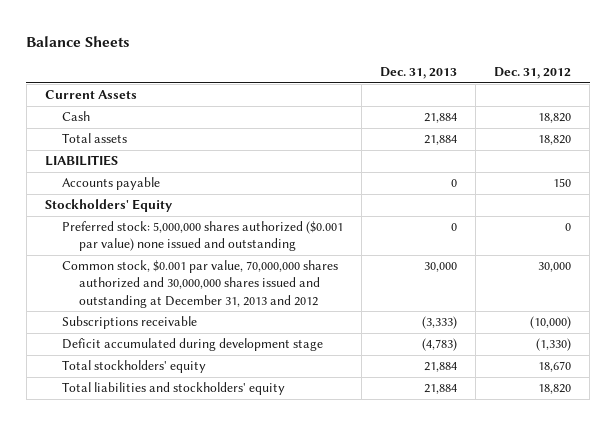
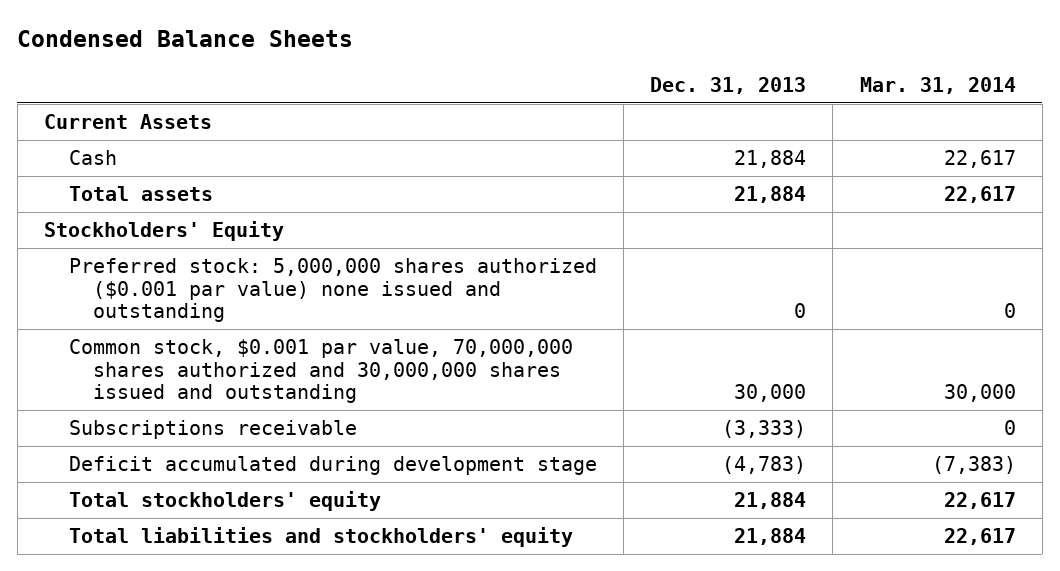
- Balance Sheets
+ Condensed Balance Sheets
- | Dec. 31, 2013 | Dec. 31, 2012
+ | Dec. 31, 2013 | Mar. 31, 2014
- LIABILITIES
- Accounts payable | 0 | 150
- Common stock, $0.001 par value, 70,000,000 shares authorized and 30,000,000 shares issued and outstanding at December 31, 2013 and 2012 | 30,000 | 30,000
+ Common stock, $0.001 par value, 70,000,000 shares authorized and 30,000,000 shares issued and outstanding | 30,000 | 30,000

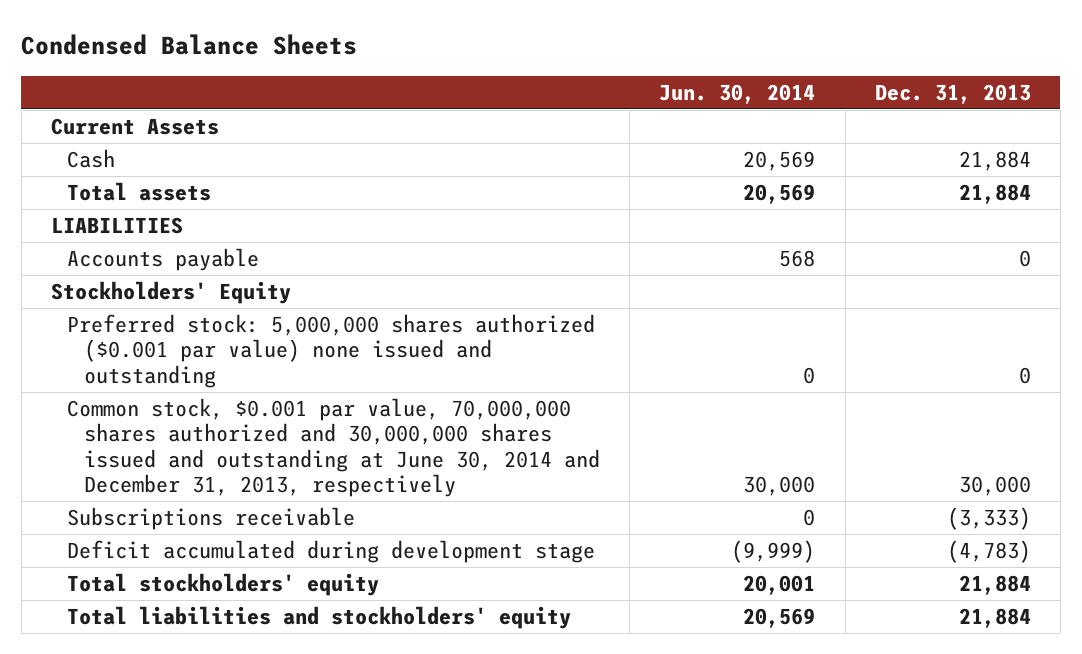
- | Dec. 31, 2013 | Mar. 31, 2014
+ | Jun. 30, 2014 | Dec. 31, 2013
+ LIABILITIES
+ Accounts payable | 568 | 0
- Common stock, $0.001 par value, 70,000,000 shares authorized and 30,000,000 shares issued and outstanding | 30,000 | 30,000
+ Common stock, $0.001 par value, 70,000,000 shares authorized and 30,000,000 shares issued and outstanding at June 30, 2014 and December 31, 2013, respectively | 30,000 | 30,000

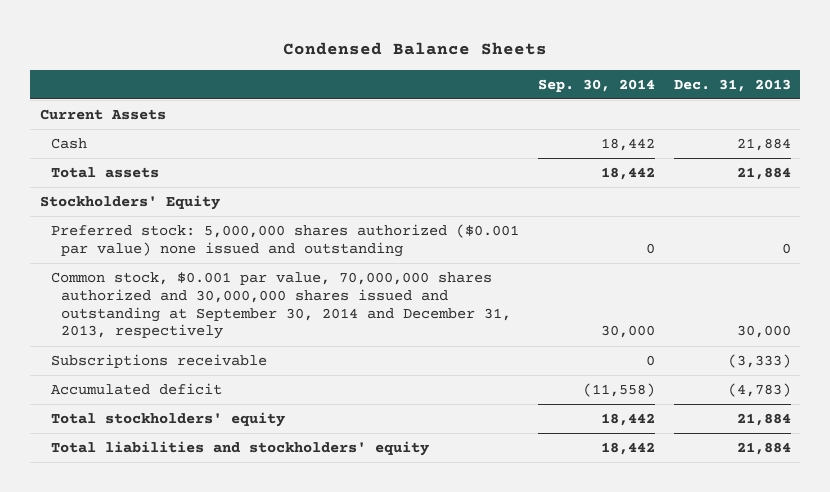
- | Jun. 30, 2014 | Dec. 31, 2013
+ | Sep. 30, 2014 | Dec. 31, 2013
- LIABILITIES
- Accounts payable | 568 | 0
- Common stock, $0.001 par value, 70,000,000 shares authorized and 30,000,000 shares issued and outstanding at June 30, 2014 and December 31, 2013, respectively | 30,000 | 30,000
+ Common stock, $0.001 par value, 70,000,000 shares authorized and 30,000,000 shares issued and outstanding at September 30, 2014 and December 31, 2013, respectively | 30,000 | 30,000
- Deficit accumulated during development stage | (9,999) | (4,783)
+ Accumulated deficit | (11,558) | (4,783)

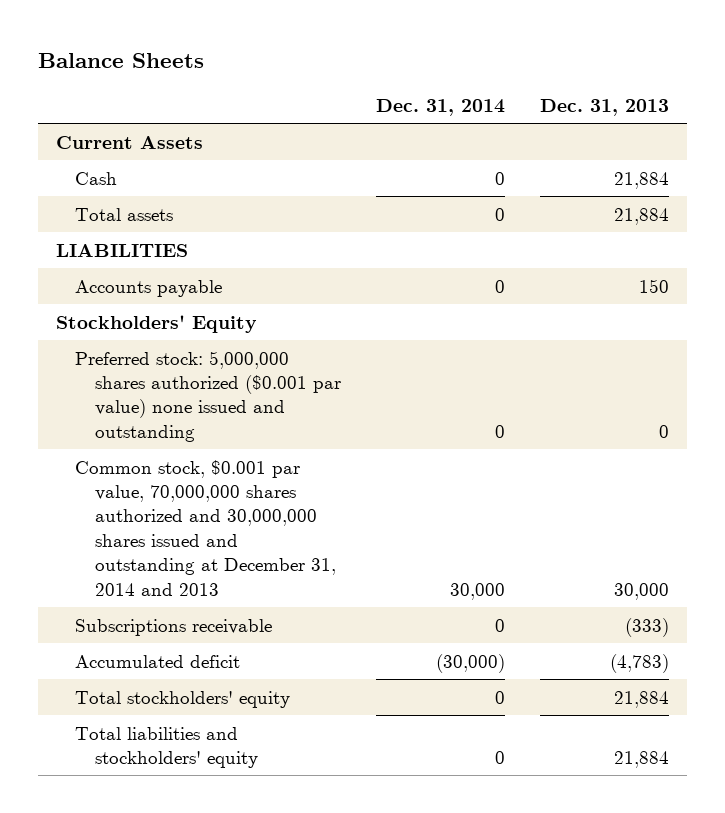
- Condensed Balance Sheets
+ Balance Sheets
- | Sep. 30, 2014 | Dec. 31, 2013
+ | Dec. 31, 2014 | Dec. 31, 2013
+ LIABILITIES
+ Accounts payable | 0 | 150
- Common stock, $0.001 par value, 70,000,000 shares authorized and 30,000,000 shares issued and outstanding at September 30, 2014 and December 31, 2013, respectively | 30,000 | 30,000
- Subscriptions receivable | 0 | (3,333)
+ Common stock, $0.001 par value, 70,000,000 shares authorized and 30,000,000 shares issued and outstanding at December 31, 2014 and 2013 | 30,000 | 30,000
+ Subscriptions receivable | 0 | (333)

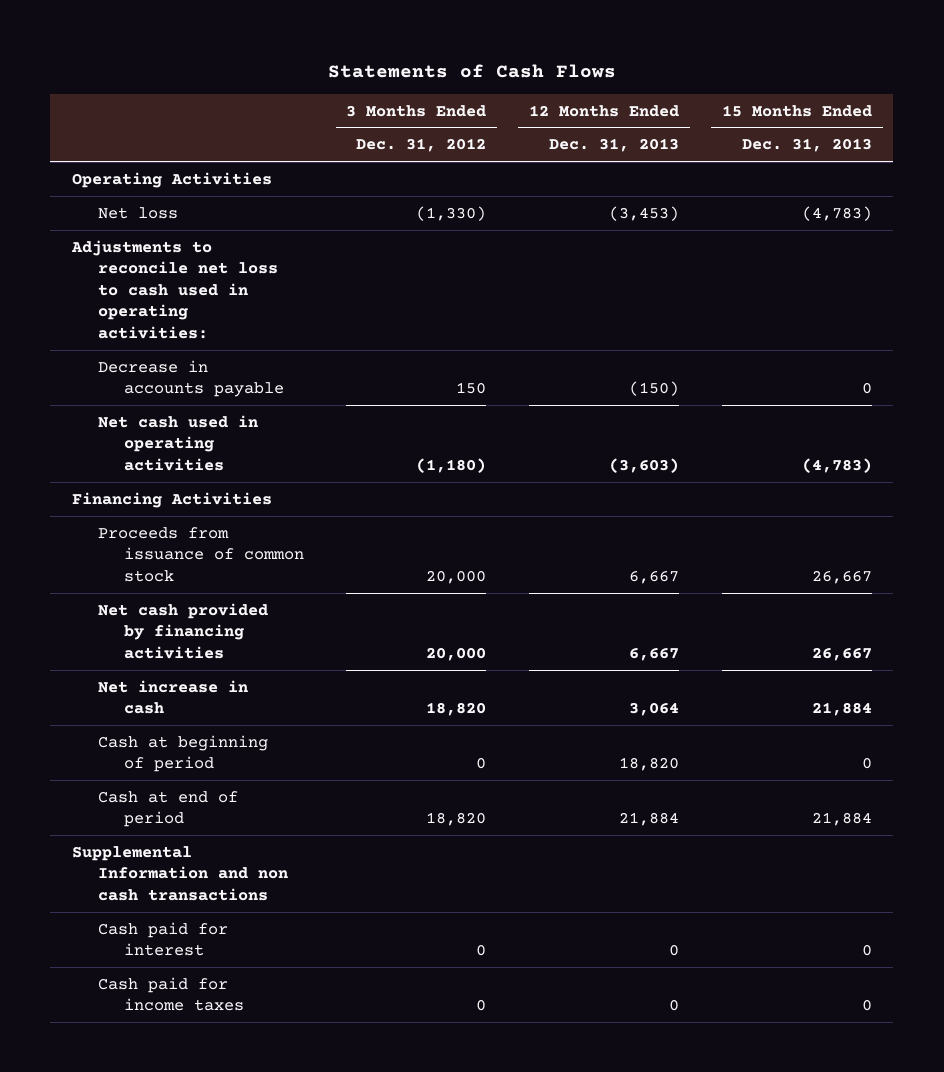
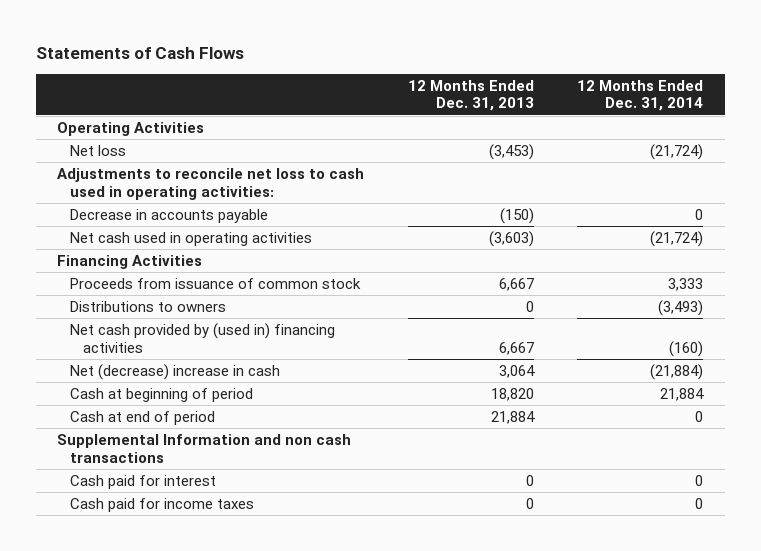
- | 3 Months Ended Dec. 31, 2012 | 12 Months Ended Dec. 31, 2013 | 15 Months Ended Dec. 31, 2013
+ | 12 Months Ended Dec. 31, 2013 | 12 Months Ended Dec. 31, 2014
- Net cash provided by financing activities | 20,000 | 6,667 | 26,667
- Net increase in cash | 18,820 | 3,064 | 21,884
+ Distributions to owners | 0 | (3,493)
+ Net cash provided by (used in) financing activities | 6,667 | (160)
+ Net (decrease) increase in cash | 3,064 | (21,884)

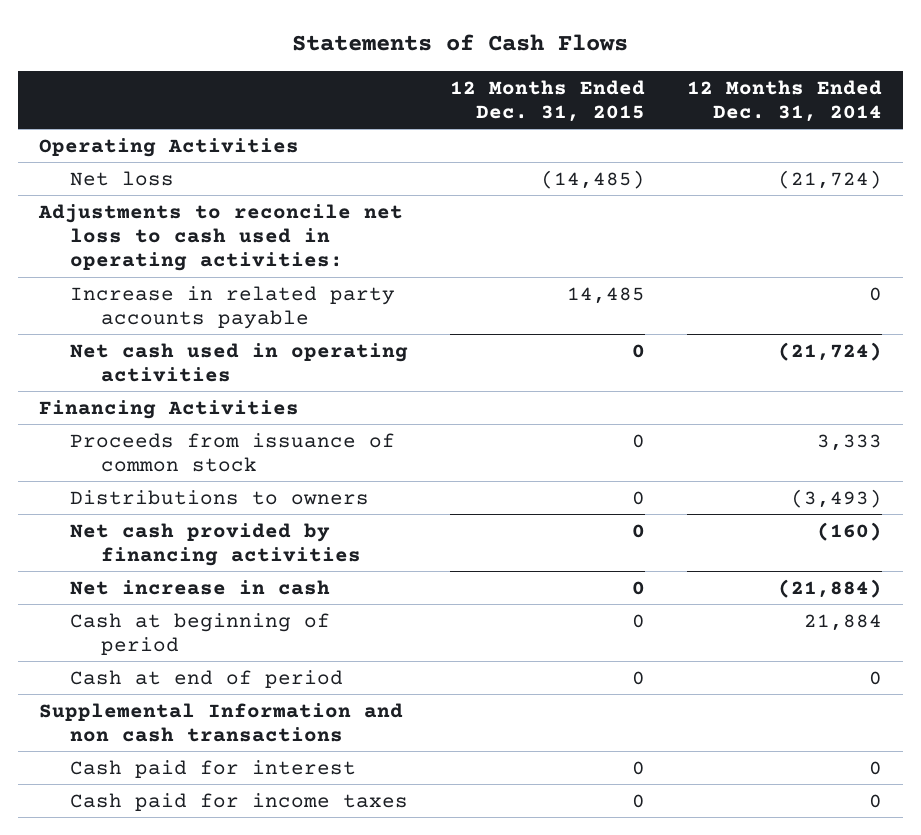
- | 12 Months Ended Dec. 31, 2013 | 12 Months Ended Dec. 31, 2014
+ | 12 Months Ended Dec. 31, 2015 | 12 Months Ended Dec. 31, 2014
- Decrease in accounts payable | (150) | 0
+ Increase in related party accounts payable | 14,485 | 0
- Net cash provided by (used in) financing activities | 6,667 | (160)
- Net (decrease) increase in cash | 3,064 | (21,884)
+ Net cash provided by financing activities | 0 | (160)
+ Net increase in cash | 0 | (21,884)

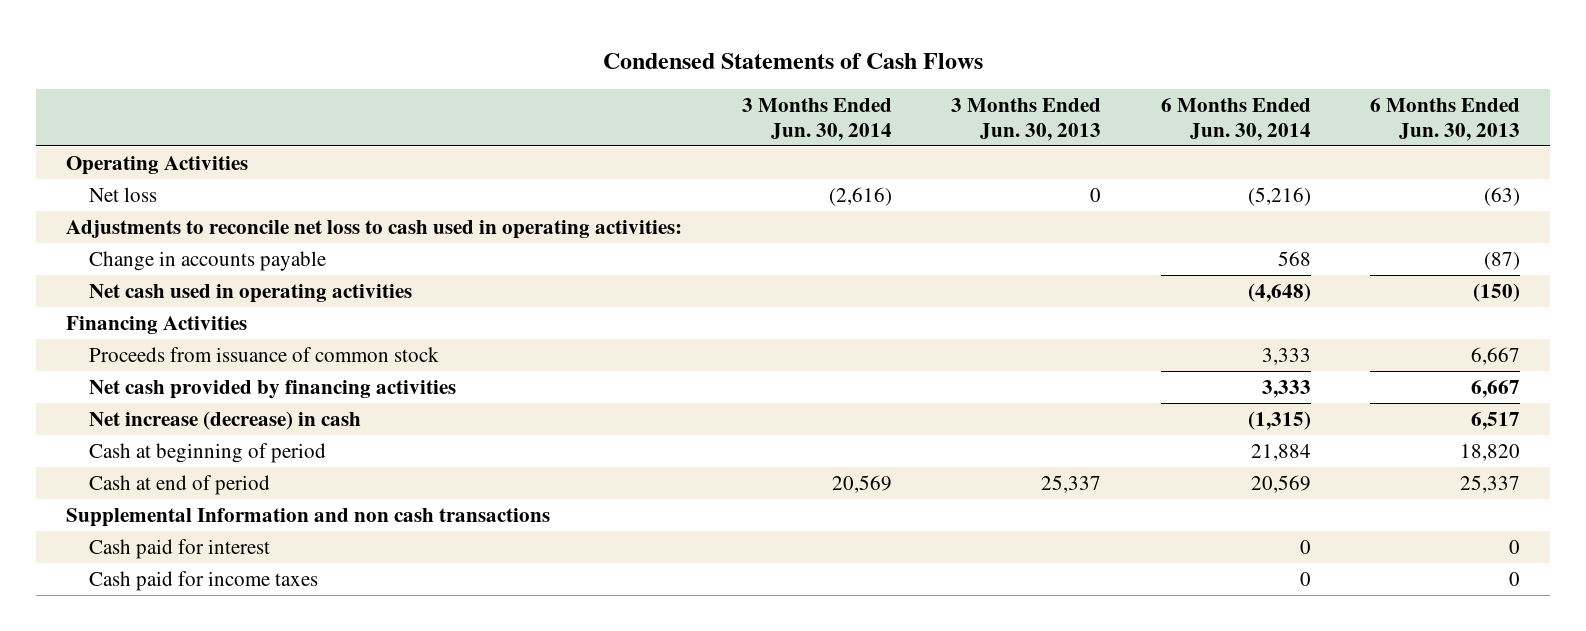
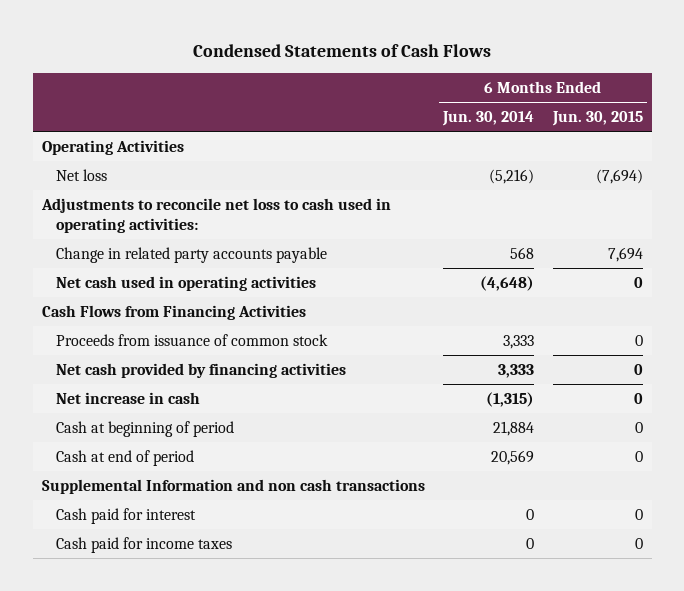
- | 3 Months Ended Jun. 30, 2014 | 3 Months Ended Jun. 30, 2013 | 6 Months Ended Jun. 30, 2014 | 6 Months Ended Jun. 30, 2013
+ | 6 Months Ended Jun. 30, 2014 | 6 Months Ended Jun. 30, 2015
- Change in accounts payable | | | 568 | (87)
+ Change in related party accounts payable | 568 | 7,694
- Financing Activities
+ Cash Flows from Financing Activities
- Net increase (decrease) in cash | | | (1,315) | 6,517
+ Net increase in cash | (1,315) | 0

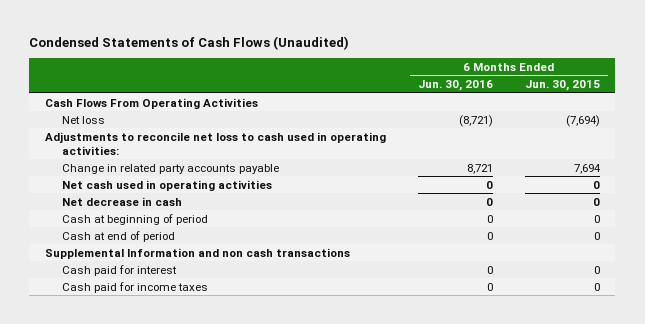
- Condensed Statements of Cash Flows
+ Condensed Statements of Cash Flows (Unaudited)
- | 6 Months Ended Jun. 30, 2014 | 6 Months Ended Jun. 30, 2015
+ | 6 Months Ended Jun. 30, 2016 | 6 Months Ended Jun. 30, 2015
- Operating Activities
+ Cash Flows From Operating Activities
- Cash Flows from Financing Activities
- Proceeds from issuance of common stock | 3,333 | 0
- Net cash provided by financing activities | 3,333 | 0
- Net increase in cash | (1,315) | 0
+ Net decrease in cash | 0 | 0

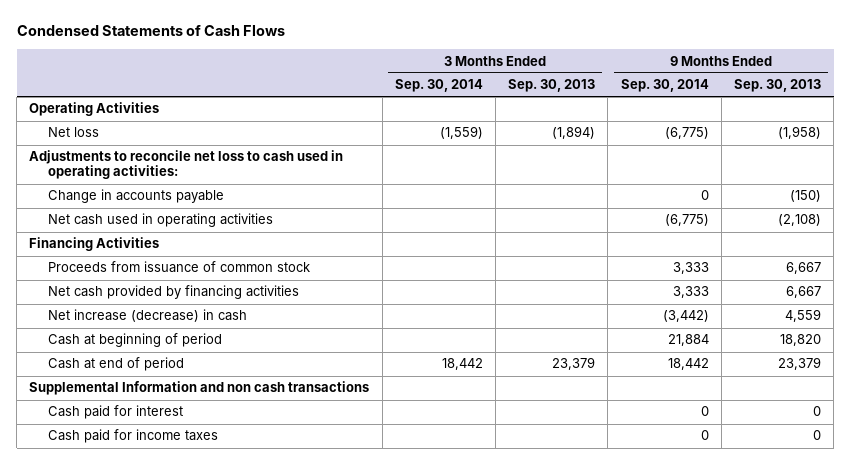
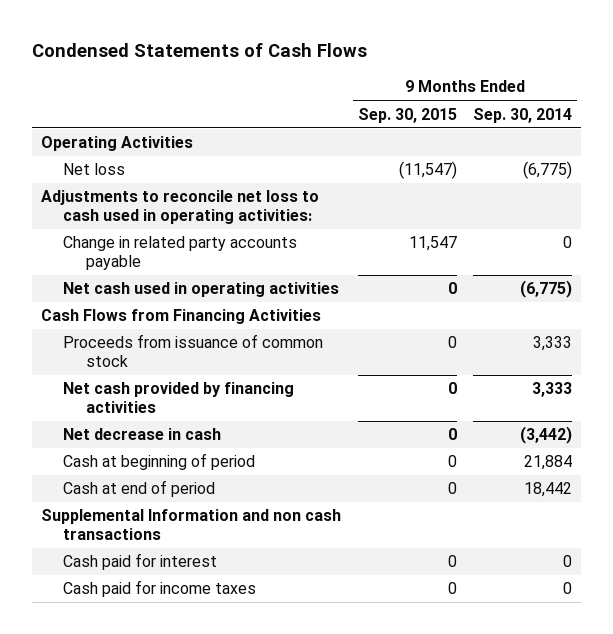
- | 3 Months Ended Sep. 30, 2014 | 3 Months Ended Sep. 30, 2013 | 9 Months Ended Sep. 30, 2014 | 9 Months Ended Sep. 30, 2013
+ | 9 Months Ended Sep. 30, 2015 | 9 Months Ended Sep. 30, 2014
- Change in accounts payable | | | 0 | (150)
+ Change in related party accounts payable | 11,547 | 0
- Financing Activities
+ Cash Flows from Financing Activities
- Net increase (decrease) in cash | | | (3,442) | 4,559
+ Net decrease in cash | 0 | (3,442)

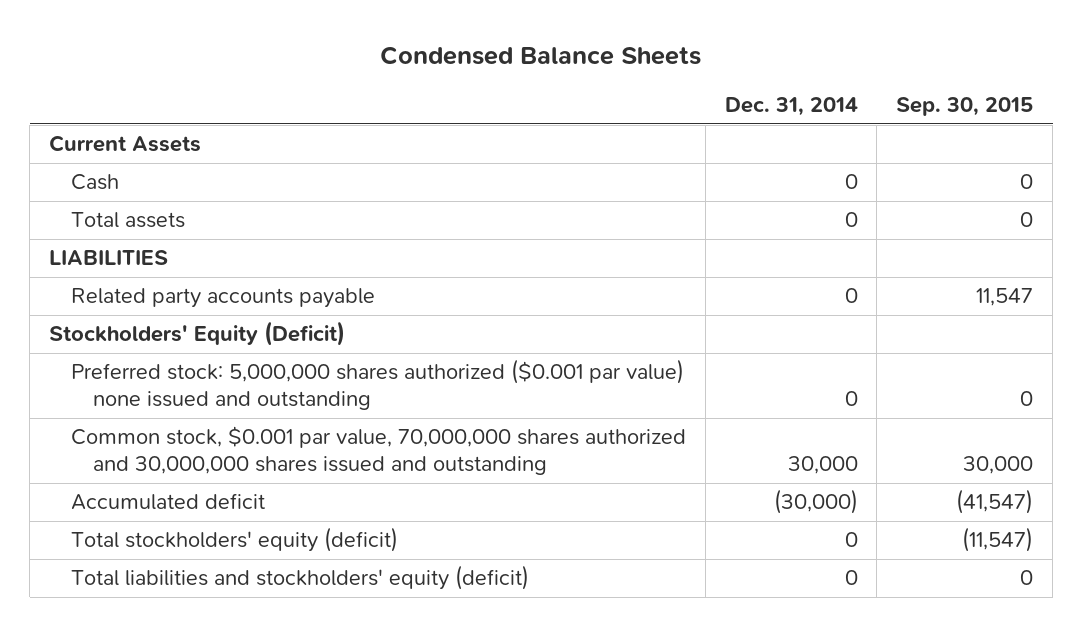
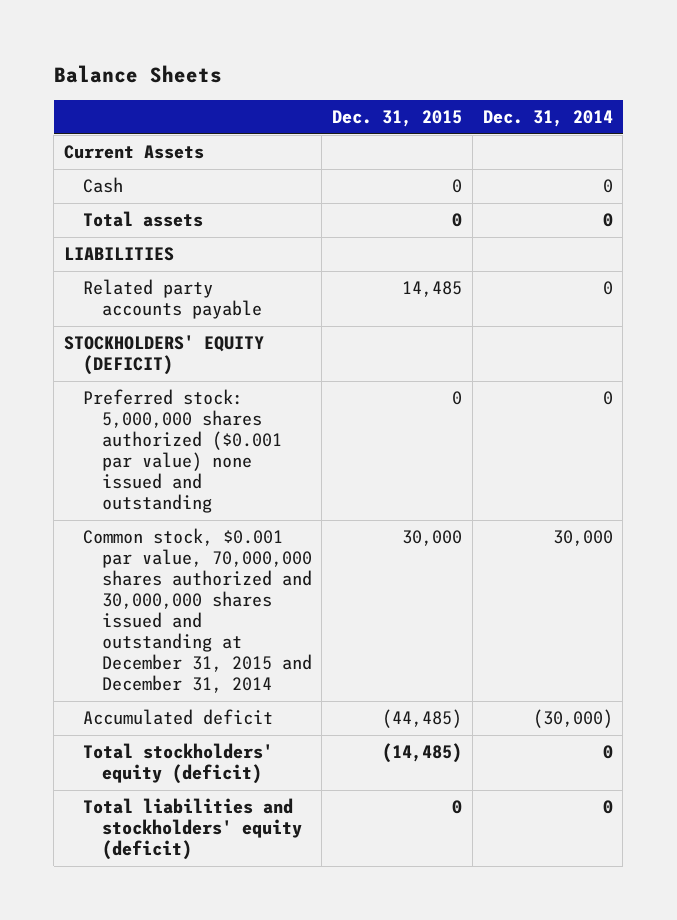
- Condensed Balance Sheets
+ Balance Sheets
- | Dec. 31, 2014 | Sep. 30, 2015
+ | Dec. 31, 2015 | Dec. 31, 2014
- Stockholders' Equity (Deficit)
+ STOCKHOLDERS' EQUITY (DEFICIT)
- Common stock, $0.001 par value, 70,000,000 shares authorized and 30,000,000 shares issued and outstanding | 30,000 | 30,000
+ Common stock, $0.001 par value, 70,000,000 shares authorized and 30,000,000 shares issued and outstanding at December 31, 2015 and December 31, 2014 | 30,000 | 30,000

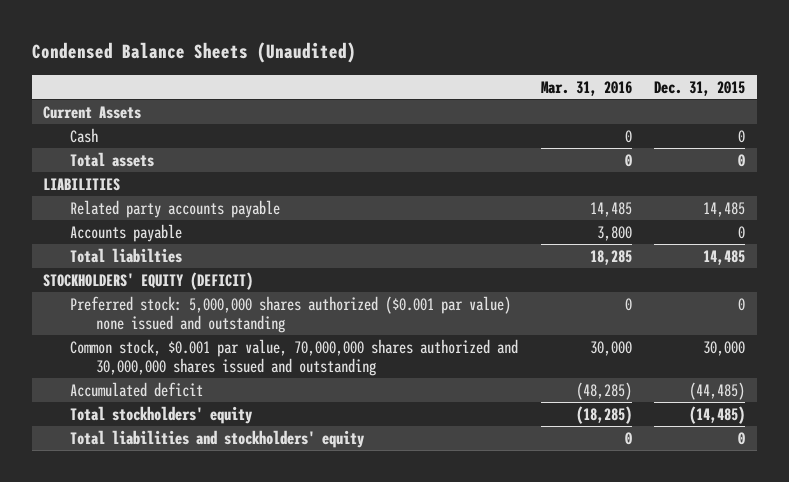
- Balance Sheets
+ Condensed Balance Sheets (Unaudited)
- | Dec. 31, 2015 | Dec. 31, 2014
+ | Mar. 31, 2016 | Dec. 31, 2015
+ Accounts payable | 3,800 | 0
+ Total liabilties | 18,285 | 14,485
- Common stock, $0.001 par value, 70,000,000 shares authorized and 30,000,000 shares issued and outstanding at December 31, 2015 and December 31, 2014 | 30,000 | 30,000
+ Common stock, $0.001 par value, 70,000,000 shares authorized and 30,000,000 shares issued and outstanding | 30,000 | 30,000
- Total stockholders' equity (deficit) | (14,485) | 0
- Total liabilities and stockholders' equity (deficit) | 0 | 0
+ Total stockholders' equity | (18,285) | (14,485)
+ Total liabilities and stockholders' equity | 0 | 0

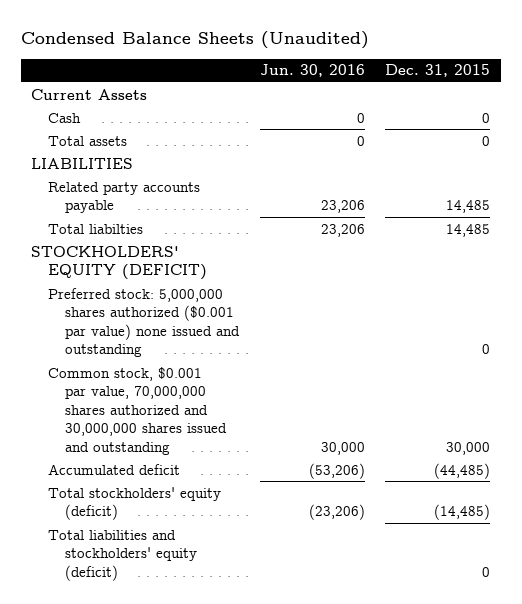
- | Mar. 31, 2016 | Dec. 31, 2015
+ | Jun. 30, 2016 | Dec. 31, 2015
- Accounts payable | 3,800 | 0
- Total stockholders' equity | (18,285) | (14,485)
- Total liabilities and stockholders' equity | 0 | 0
+ Total stockholders' equity (deficit) | (23,206) | (14,485)
+ Total liabilities and stockholders' equity (deficit) | | 0

